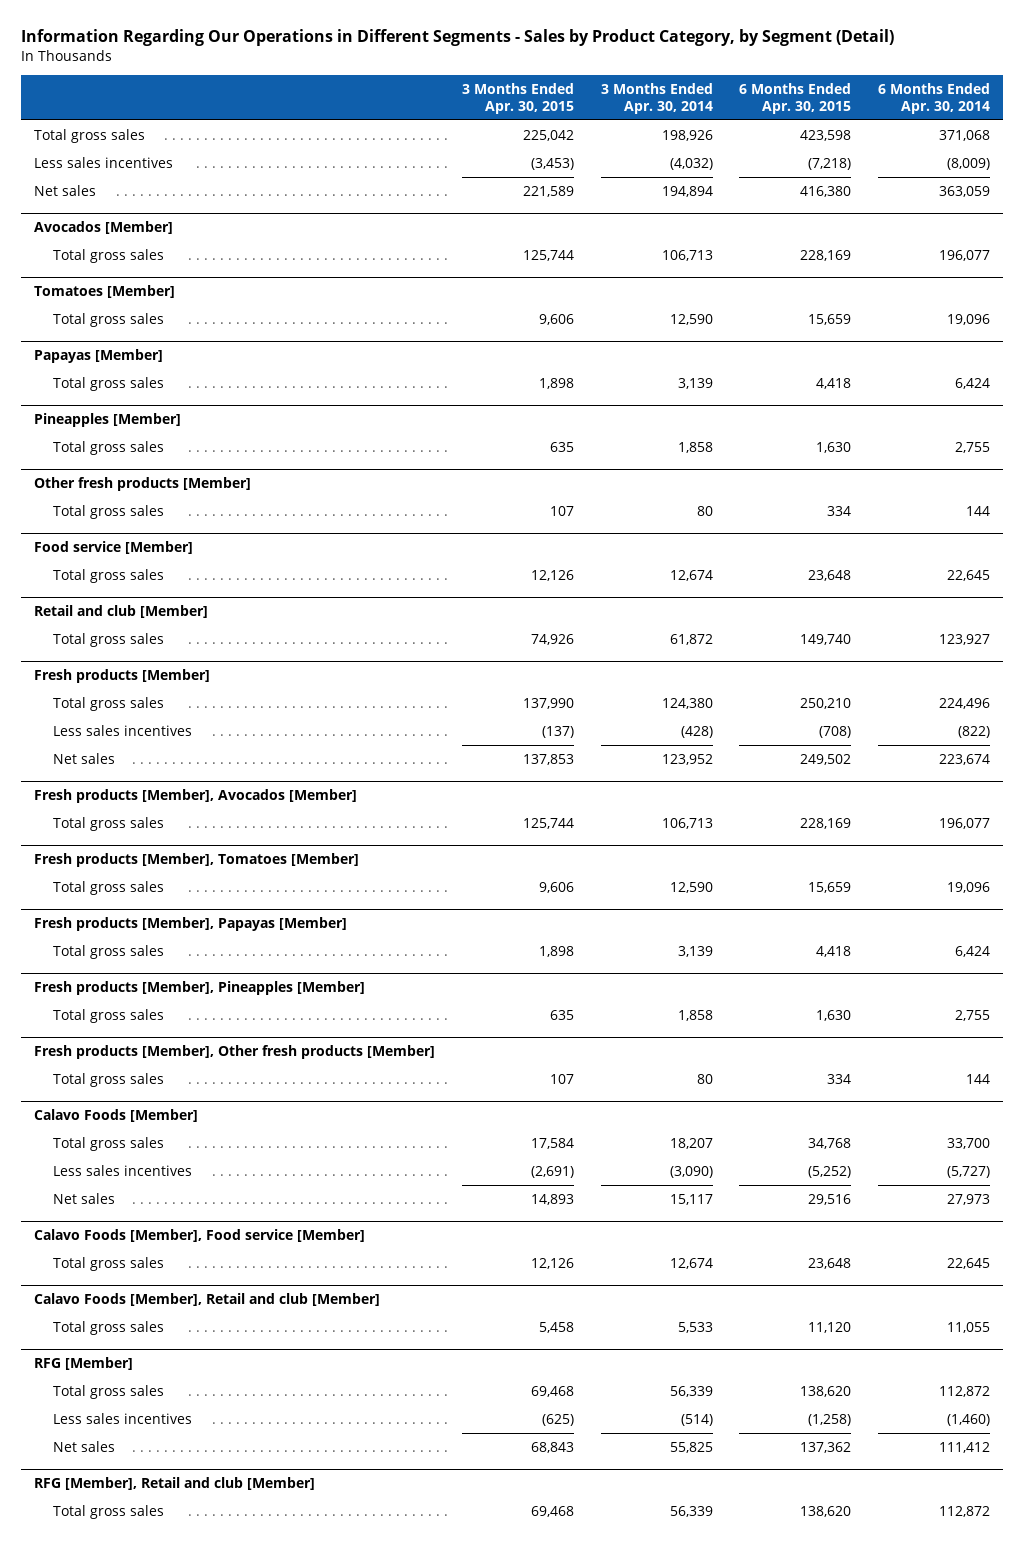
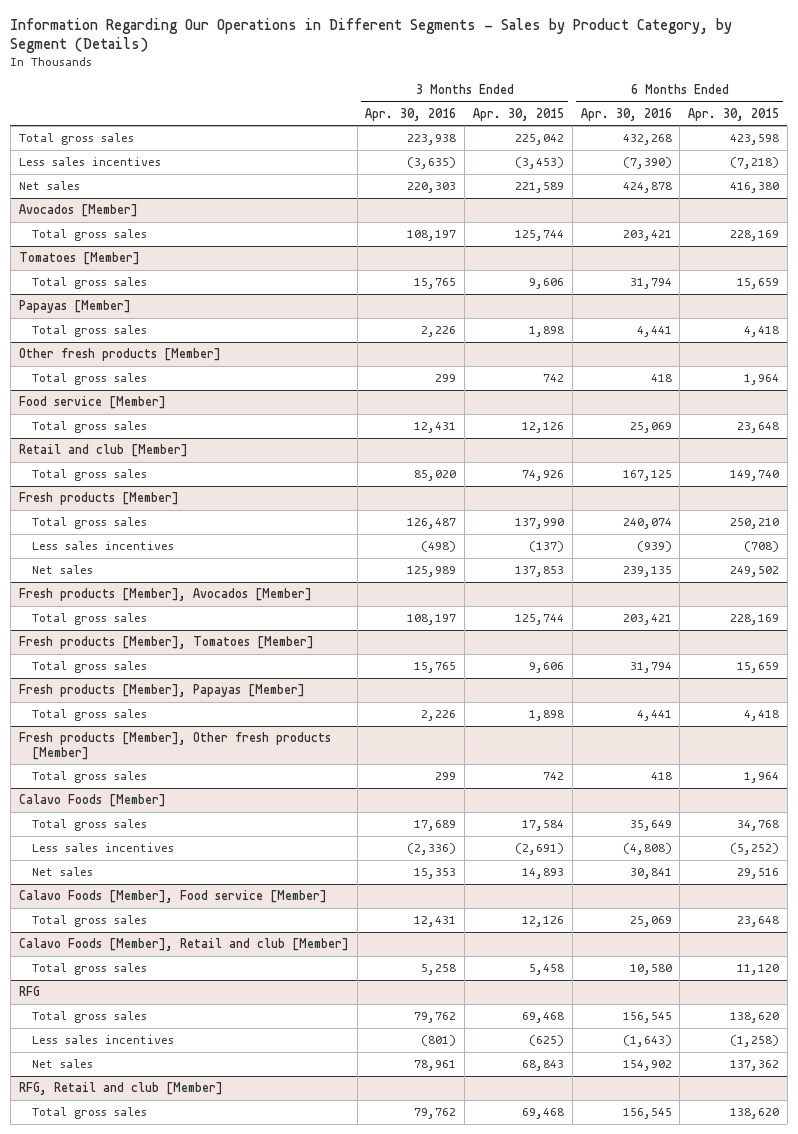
- Information Regarding Our Operations in Different Segments - Sales by Product Category, by Segment (Detail)
+ Information Regarding Our Operations in Different Segments - Sales by Product Category, by Segment (Details)
- | 3 Months Ended Apr. 30, 2015 | 3 Months Ended Apr. 30, 2014 | 6 Months Ended Apr. 30, 2015 | 6 Months Ended Apr. 30, 2014
+ | 3 Months Ended Apr. 30, 2016 | 3 Months Ended Apr. 30, 2015 | 6 Months Ended Apr. 30, 2016 | 6 Months Ended Apr. 30, 2015
- Pineapples [Member]
- Total gross sales | 635 | 1,858 | 1,630 | 2,755
@ Other fresh products [Member]
- Total gross sales | 107 | 80 | 334 | 144
+ Total gross sales | 299 | 742 | 418 | 1,964
- Fresh products [Member], Pineapples [Member]
- Total gross sales | 635 | 1,858 | 1,630 | 2,755
@ Fresh products [Member], Other fresh products [Member]
- Total gross sales | 107 | 80 | 334 | 144
+ Total gross sales | 299 | 742 | 418 | 1,964
- RFG [Member]
+ RFG
- RFG [Member], Retail and club [Member]
+ RFG, Retail and club [Member]

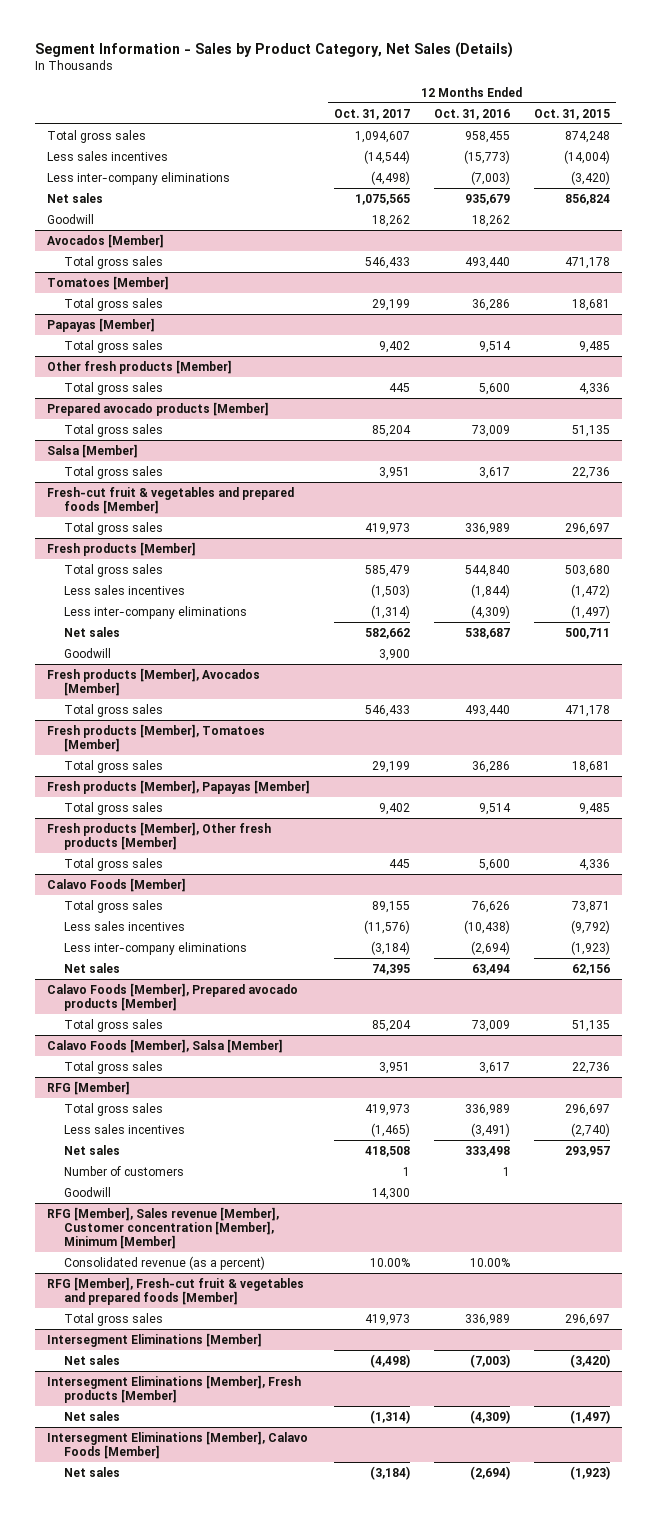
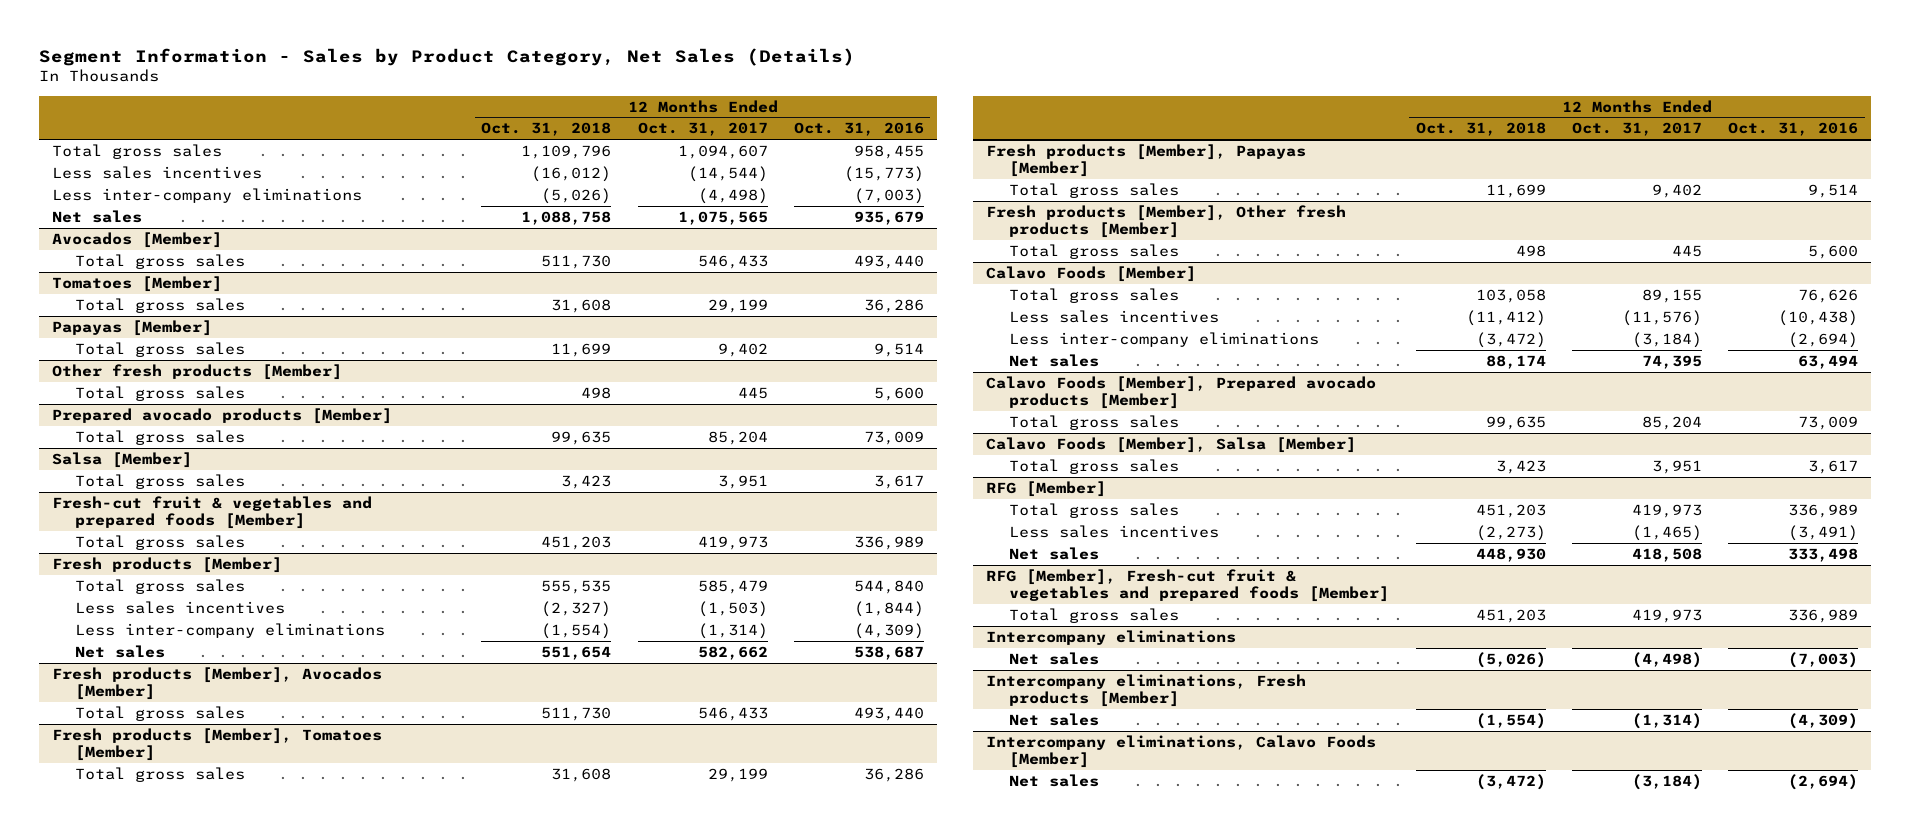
- | 12 Months Ended Oct. 31, 2017 | 12 Months Ended Oct. 31, 2016 | 12 Months Ended Oct. 31, 2015
+ | 12 Months Ended Oct. 31, 2018 | 12 Months Ended Oct. 31, 2017 | 12 Months Ended Oct. 31, 2016
- Goodwill | 18,262 | 18,262 |
@ Fresh products [Member]
- Goodwill | 3,900 | |
@ RFG [Member]
- Number of customers | 1 | 1 |
- Goodwill | 14,300 | |
- RFG [Member], Sales revenue [Member], Customer concentration [Member], Minimum [Member]
- Consolidated revenue (as a percent) | 10.00% | 10.00% |
- Intersegment Eliminations [Member]
+ Intercompany eliminations
- Intersegment Eliminations [Member], Fresh products [Member]
+ Intercompany eliminations, Fresh products [Member]
- Intersegment Eliminations [Member], Calavo Foods [Member]
+ Intercompany eliminations, Calavo Foods [Member]

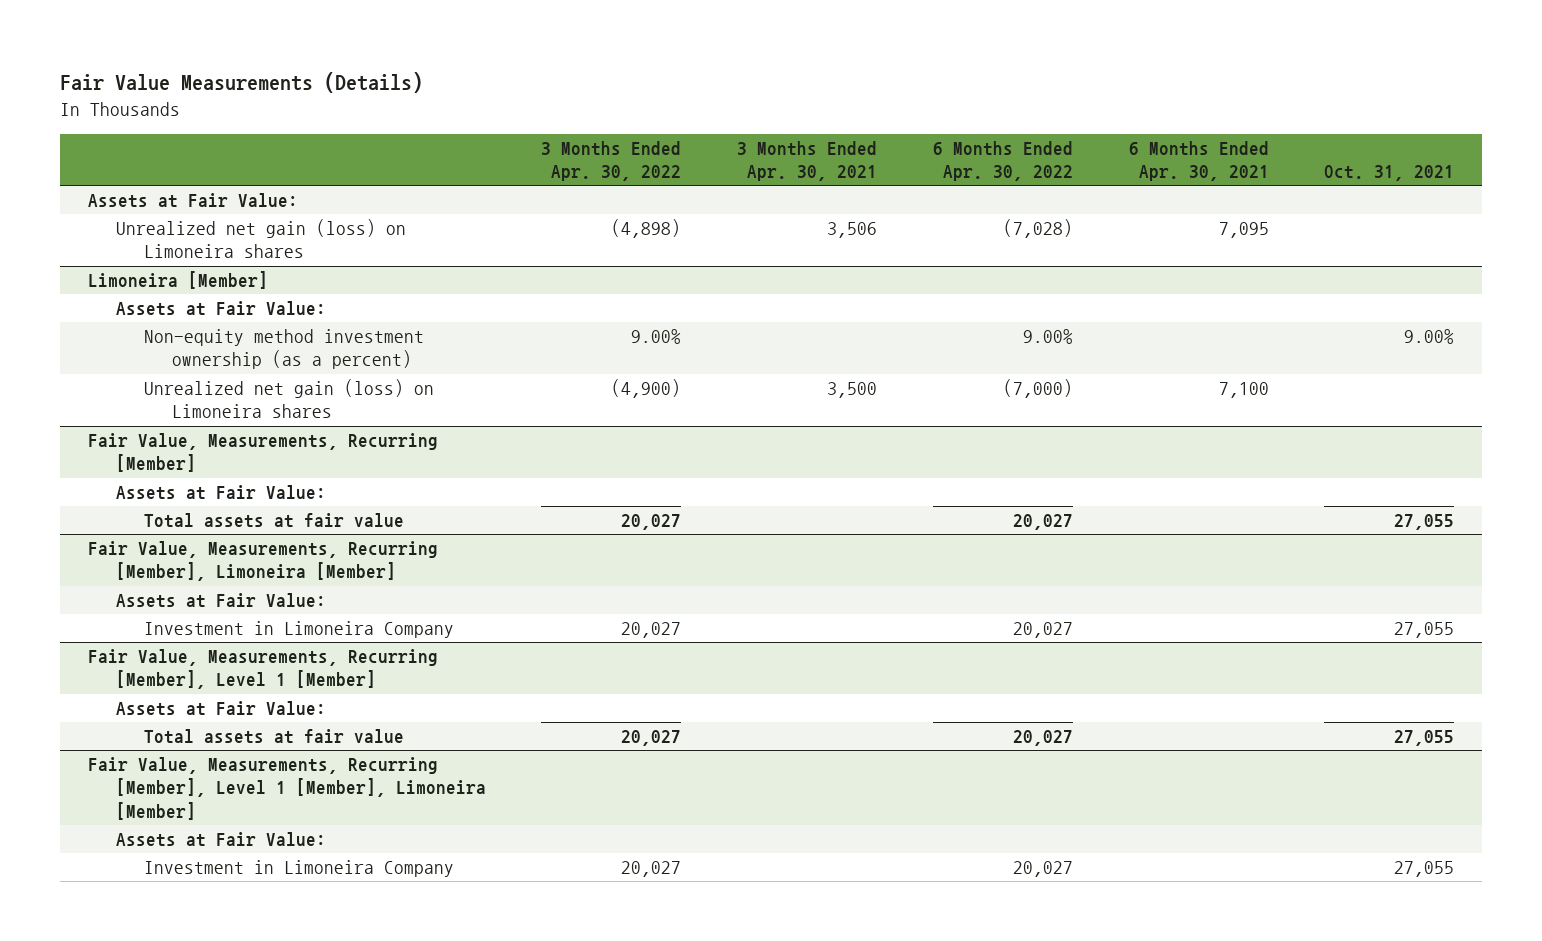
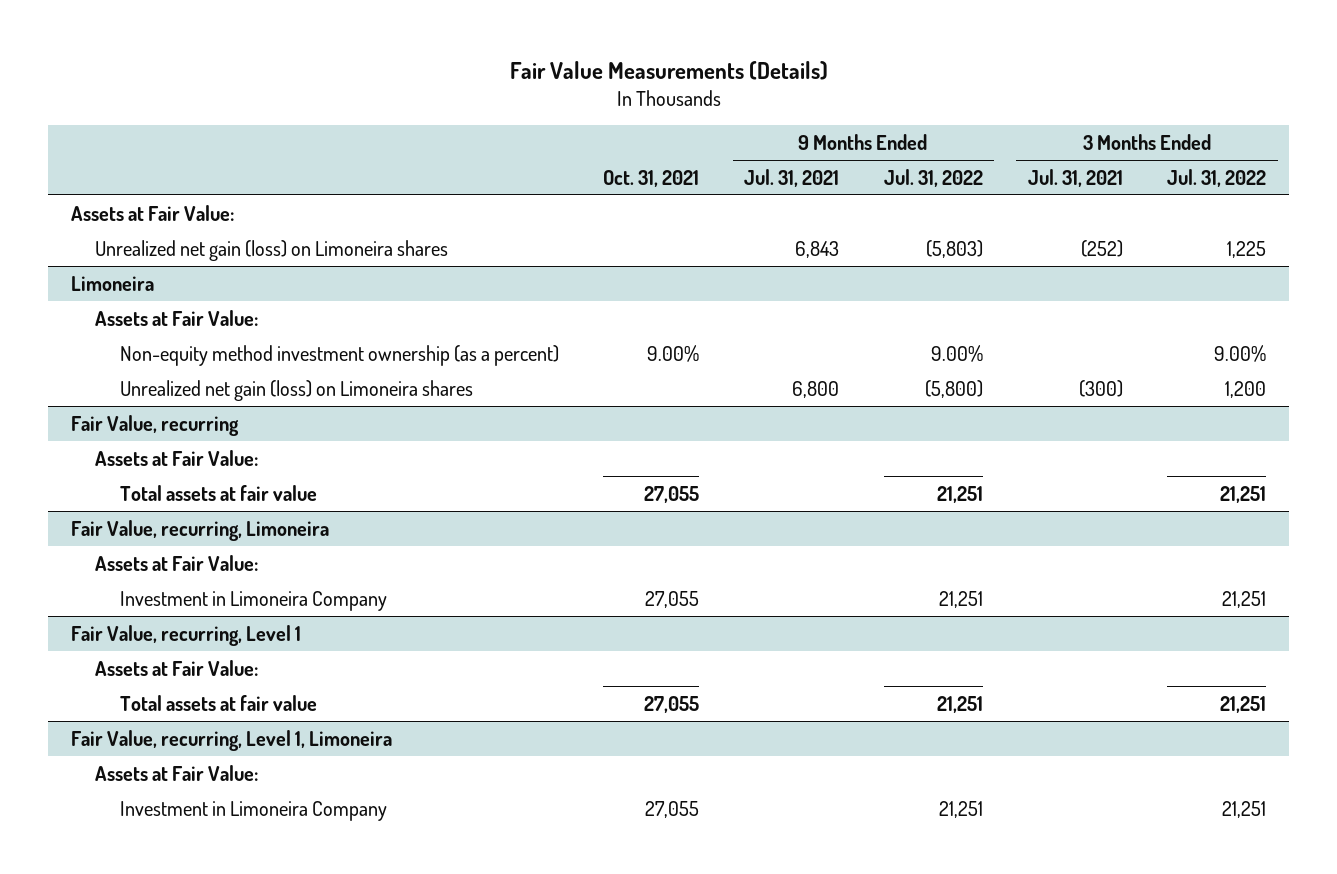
- | 3 Months Ended Apr. 30, 2022 | 3 Months Ended Apr. 30, 2021 | 6 Months Ended Apr. 30, 2022 | 6 Months Ended Apr. 30, 2021 | Oct. 31, 2021
+ | Oct. 31, 2021 | 9 Months Ended Jul. 31, 2021 | 9 Months Ended Jul. 31, 2022 | 3 Months Ended Jul. 31, 2021 | 3 Months Ended Jul. 31, 2022
- Limoneira [Member]
+ Limoneira
- Fair Value, Measurements, Recurring [Member]
+ Fair Value, recurring
- Fair Value, Measurements, Recurring [Member], Limoneira [Member]
+ Fair Value, recurring, Limoneira
- Fair Value, Measurements, Recurring [Member], Level 1 [Member]
+ Fair Value, recurring, Level 1
- Fair Value, Measurements, Recurring [Member], Level 1 [Member], Limoneira [Member]
+ Fair Value, recurring, Level 1, Limoneira

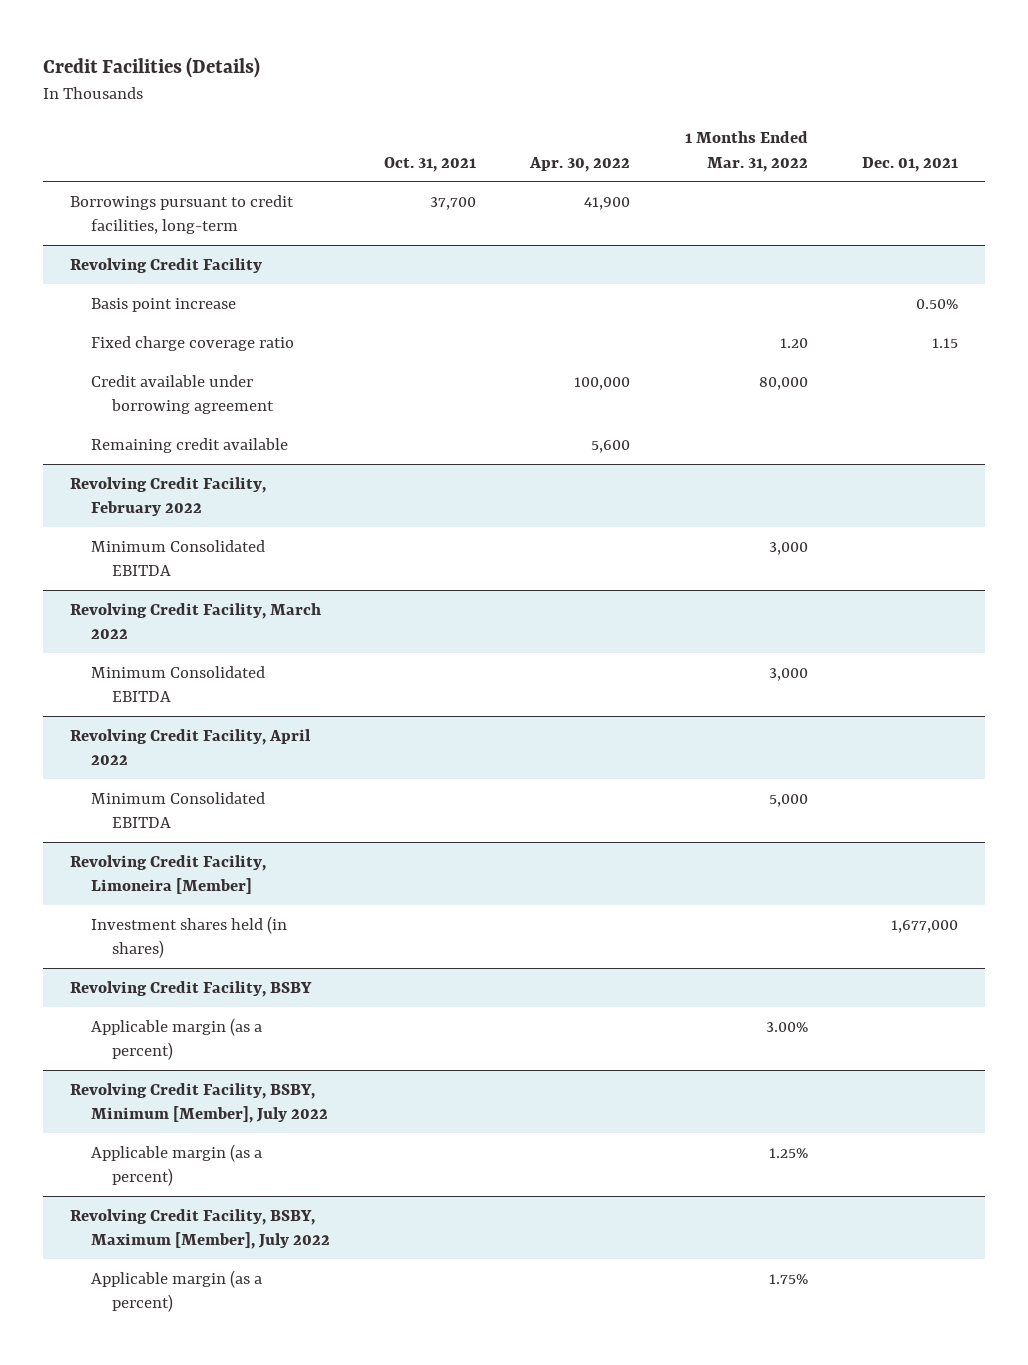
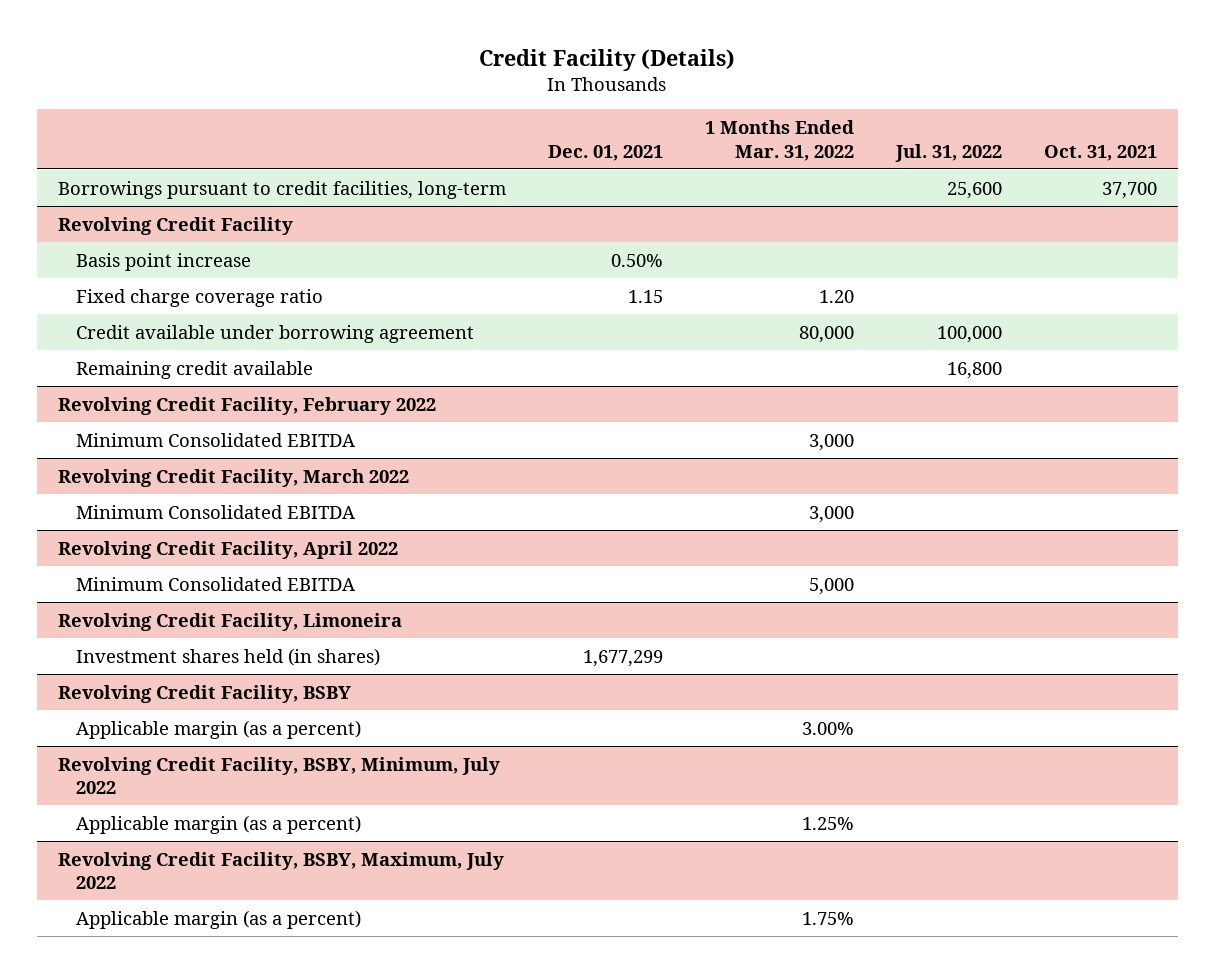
- Credit Facilities (Details)
+ Credit Facility (Details)
- | Oct. 31, 2021 | Apr. 30, 2022 | 1 Months Ended Mar. 31, 2022 | Dec. 01, 2021
+ | Dec. 01, 2021 | 1 Months Ended Mar. 31, 2022 | Jul. 31, 2022 | Oct. 31, 2021
- Revolving Credit Facility, Limoneira [Member]
- Investment shares held (in shares) | | | | 1,677,000
+ Revolving Credit Facility, Limoneira
+ Investment shares held (in shares) | 1,677,299 | | |
- Revolving Credit Facility, BSBY, Minimum [Member], July 2022
+ Revolving Credit Facility, BSBY, Minimum, July 2022
- Revolving Credit Facility, BSBY, Maximum [Member], July 2022
+ Revolving Credit Facility, BSBY, Maximum, July 2022

